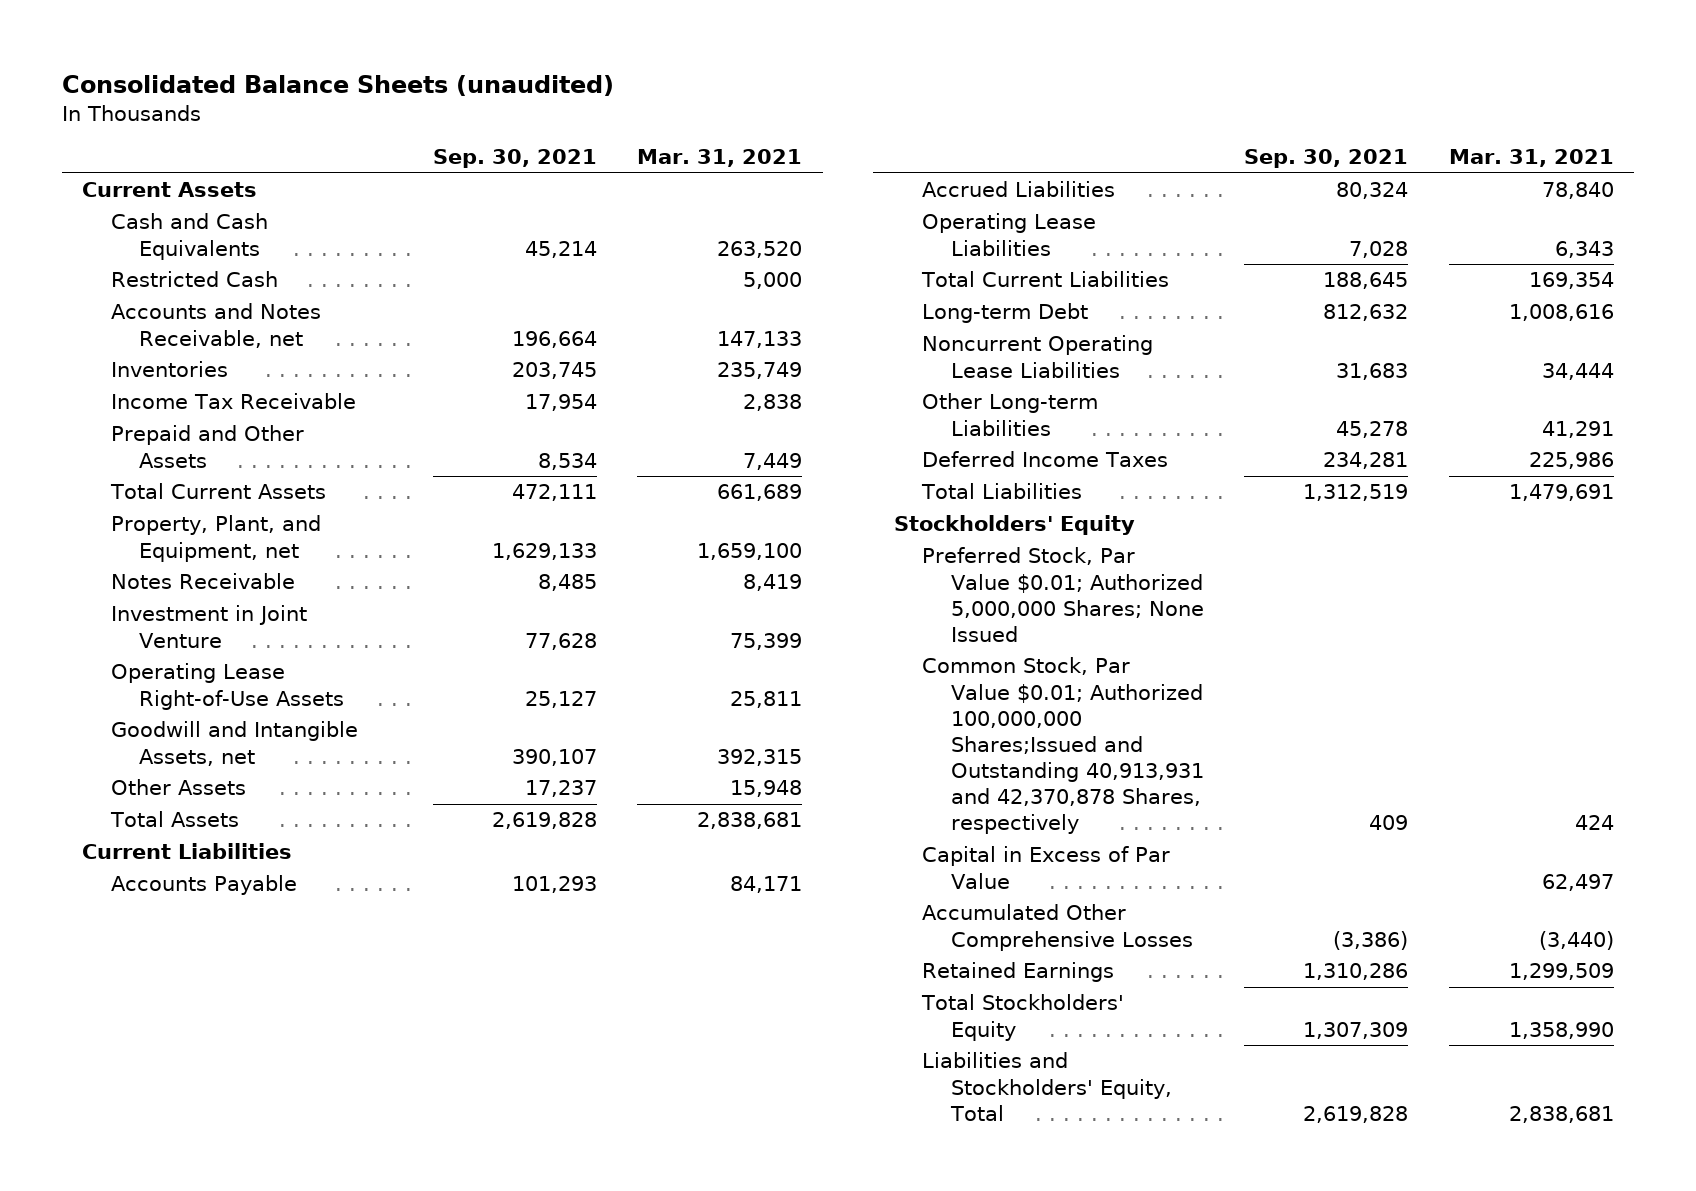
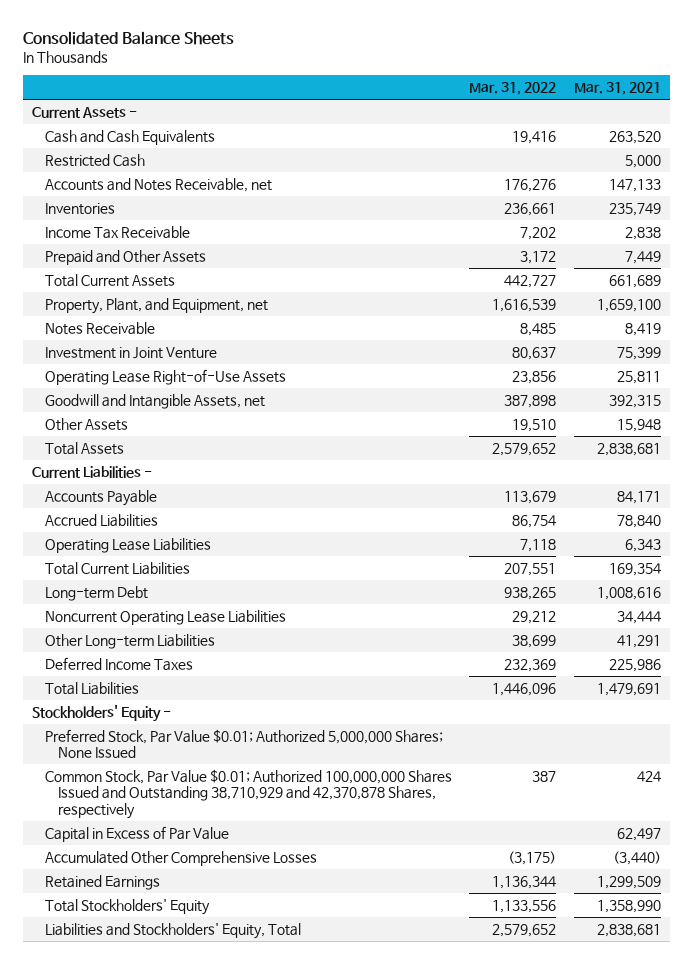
- Consolidated Balance Sheets (unaudited)
+ Consolidated Balance Sheets
- | Sep. 30, 2021 | Mar. 31, 2021
+ | Mar. 31, 2022 | Mar. 31, 2021
- Current Assets
+ Current Assets -
- Current Liabilities
+ Current Liabilities -
- Stockholders' Equity
+ Stockholders' Equity -
- Common Stock, Par Value $0.01; Authorized 100,000,000 Shares;Issued and Outstanding 40,913,931 and 42,370,878 Shares, respectively | 409 | 424
+ Common Stock, Par Value $0.01; Authorized 100,000,000 Shares Issued and Outstanding 38,710,929 and 42,370,878 Shares, respectively | 387 | 424

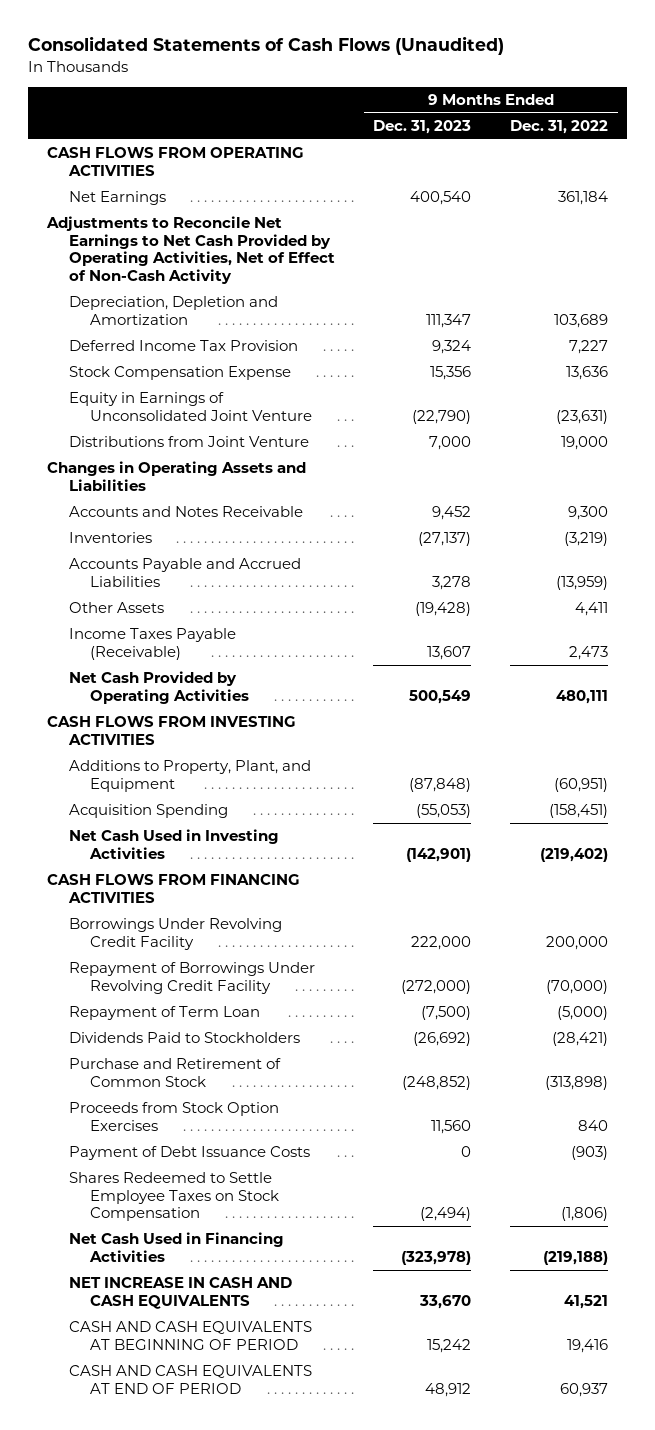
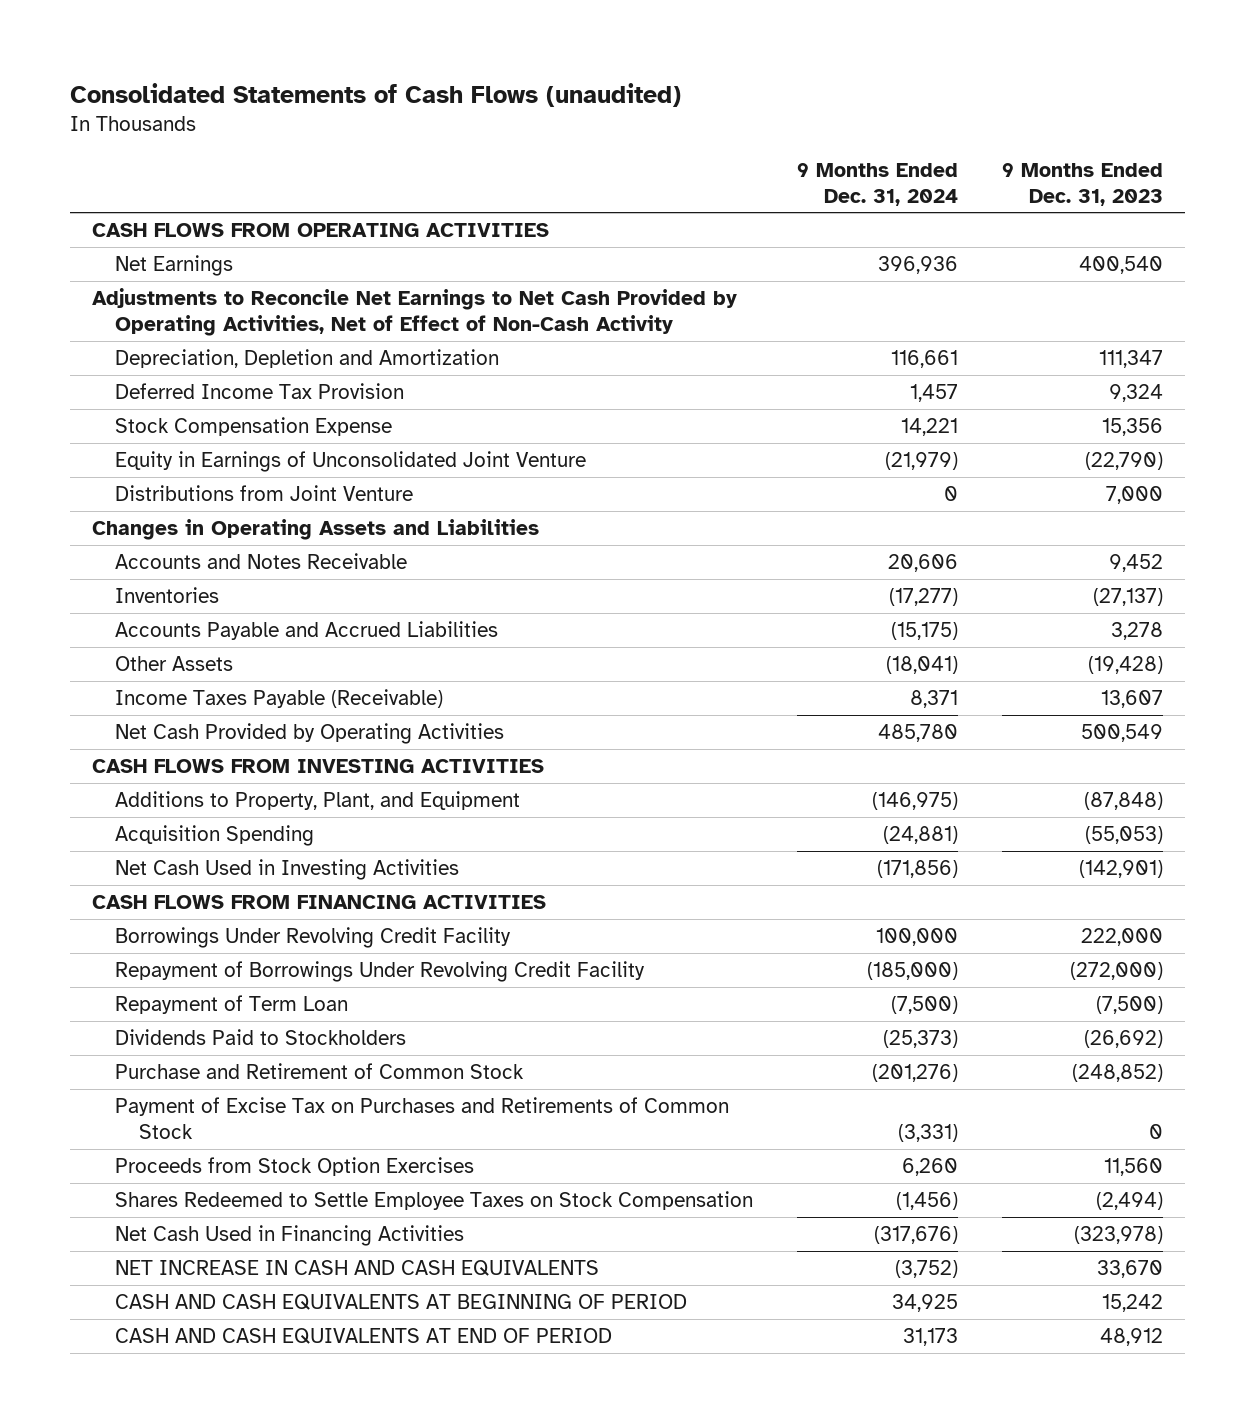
- Consolidated Statements of Cash Flows (Unaudited)
+ Consolidated Statements of Cash Flows (unaudited)
- | 9 Months Ended Dec. 31, 2023 | 9 Months Ended Dec. 31, 2022
+ | 9 Months Ended Dec. 31, 2024 | 9 Months Ended Dec. 31, 2023
+ Payment of Excise Tax on Purchases and Retirements of Common Stock | (3,331) | 0
- Payment of Debt Issuance Costs | 0 | (903)

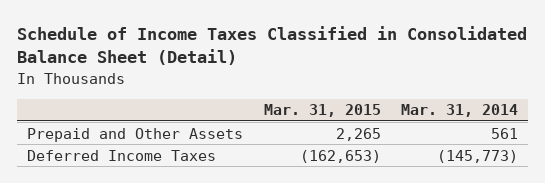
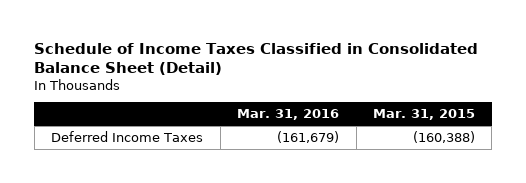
- | Mar. 31, 2015 | Mar. 31, 2014
+ | Mar. 31, 2016 | Mar. 31, 2015
- Prepaid and Other Assets | 2,265 | 561
- Deferred Income Taxes | (162,653) | (145,773)
+ Deferred Income Taxes | (161,679) | (160,388)

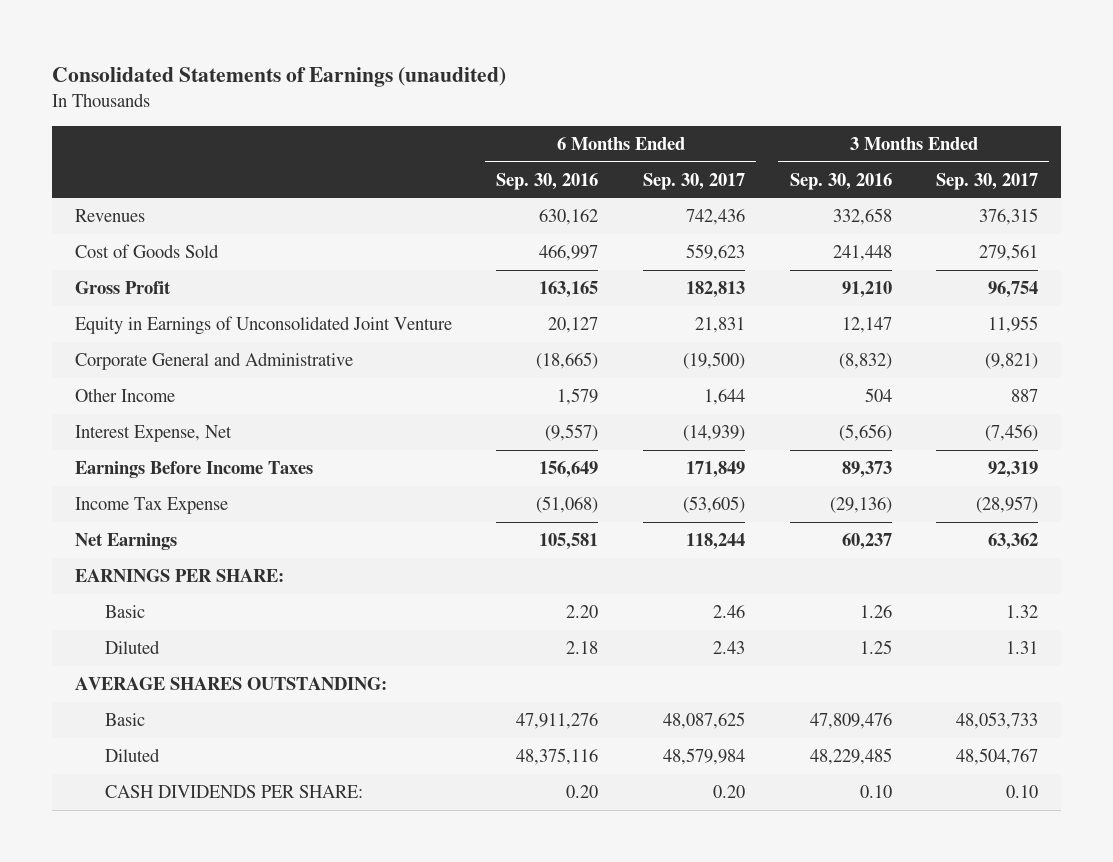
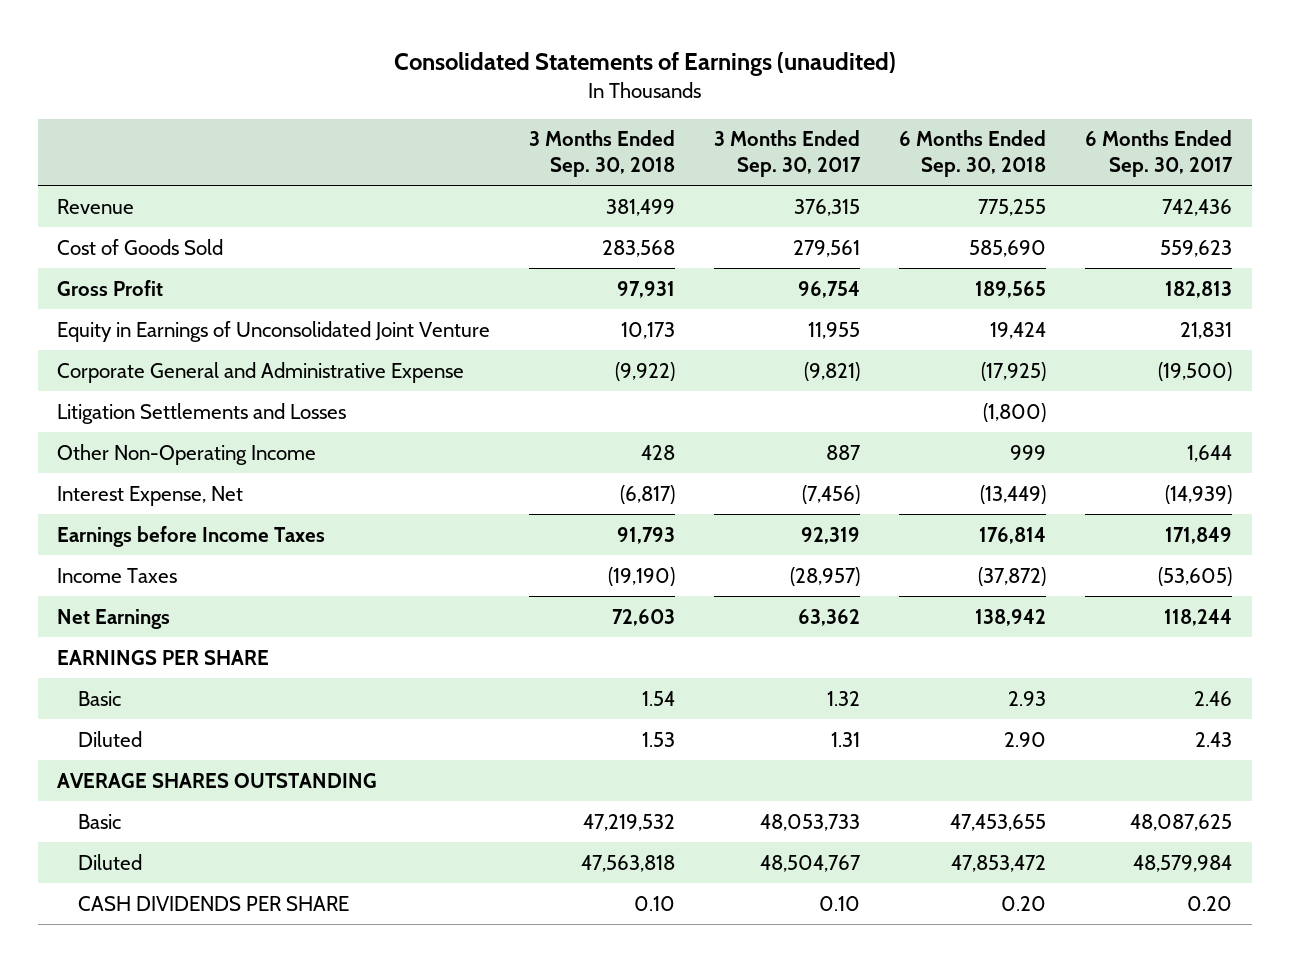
- | 6 Months Ended Sep. 30, 2016 | 6 Months Ended Sep. 30, 2017 | 3 Months Ended Sep. 30, 2016 | 3 Months Ended Sep. 30, 2017
+ | 3 Months Ended Sep. 30, 2018 | 3 Months Ended Sep. 30, 2017 | 6 Months Ended Sep. 30, 2018 | 6 Months Ended Sep. 30, 2017
- Revenues | 630,162 | 742,436 | 332,658 | 376,315
+ Revenue | 381,499 | 376,315 | 775,255 | 742,436
- Corporate General and Administrative | (18,665) | (19,500) | (8,832) | (9,821)
- Other Income | 1,579 | 1,644 | 504 | 887
+ Corporate General and Administrative Expense | (9,922) | (9,821) | (17,925) | (19,500)
+ Litigation Settlements and Losses | | | (1,800) |
+ Other Non-Operating Income | 428 | 887 | 999 | 1,644
- Earnings Before Income Taxes | 156,649 | 171,849 | 89,373 | 92,319
- Income Tax Expense | (51,068) | (53,605) | (29,136) | (28,957)
+ Earnings before Income Taxes | 91,793 | 92,319 | 176,814 | 171,849
+ Income Taxes | (19,190) | (28,957) | (37,872) | (53,605)
- EARNINGS PER SHARE:
+ EARNINGS PER SHARE
- AVERAGE SHARES OUTSTANDING:
+ AVERAGE SHARES OUTSTANDING
- CASH DIVIDENDS PER SHARE: | 0.20 | 0.20 | 0.10 | 0.10
+ CASH DIVIDENDS PER SHARE | 0.10 | 0.10 | 0.20 | 0.20

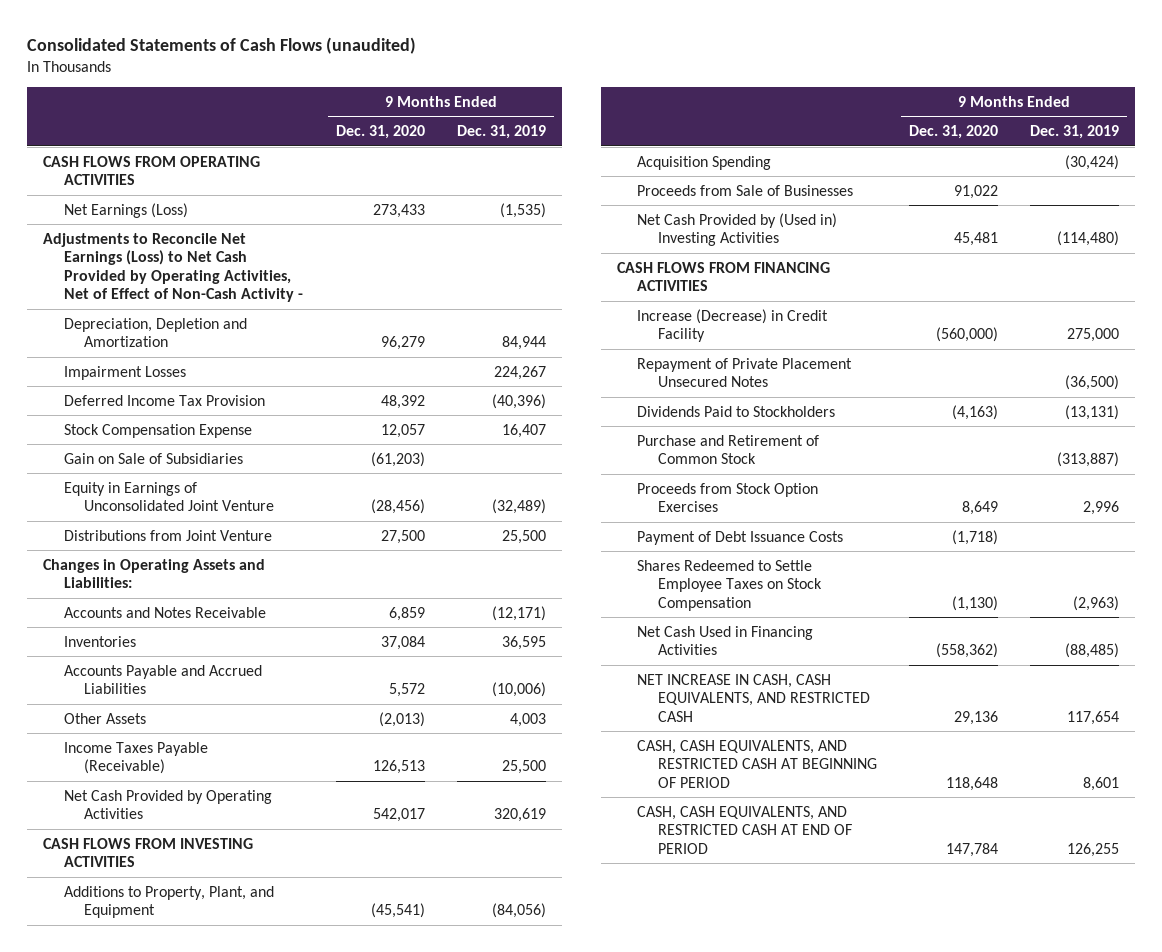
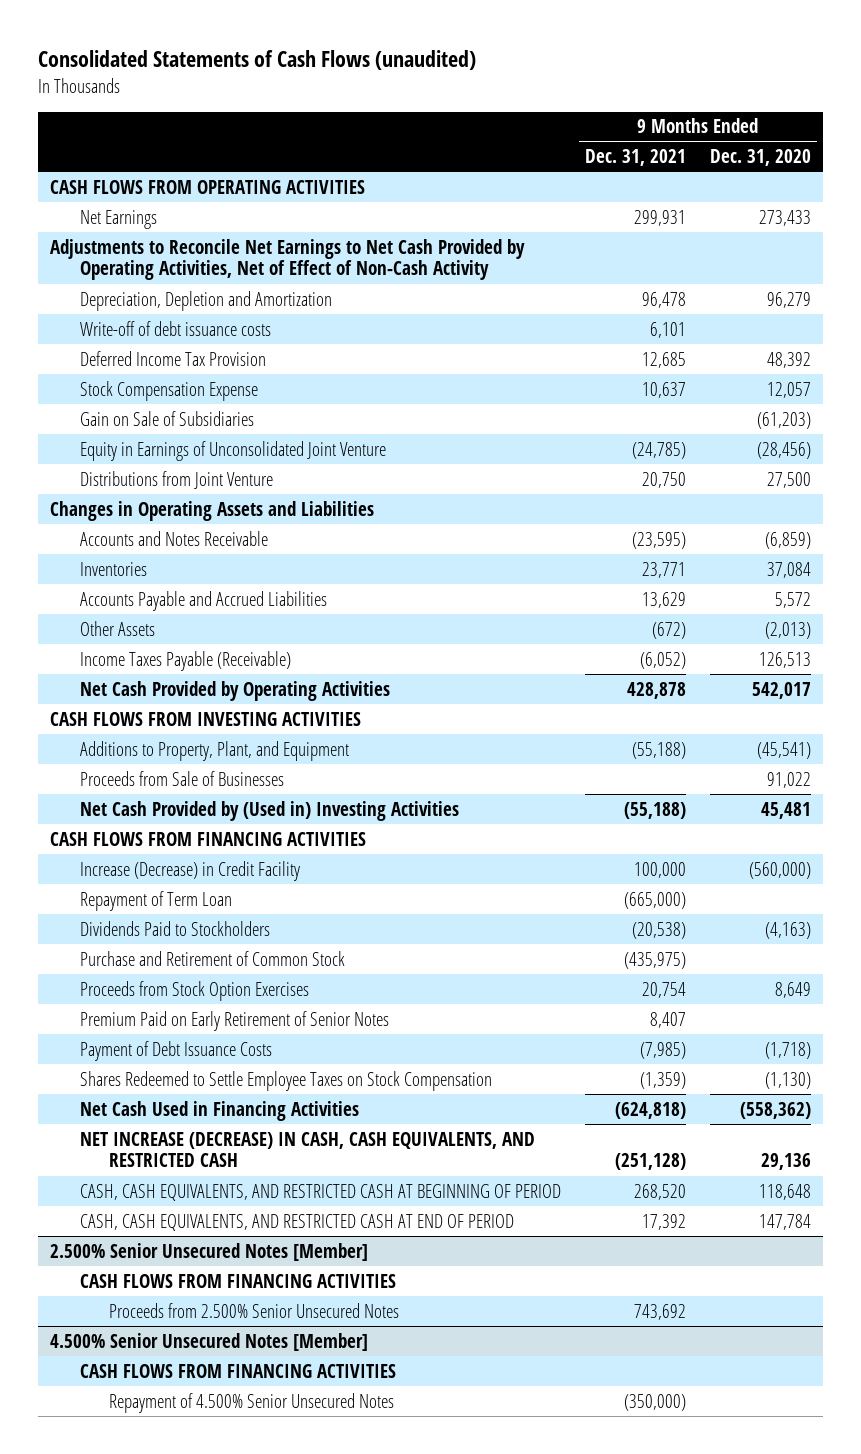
- | 9 Months Ended Dec. 31, 2020 | 9 Months Ended Dec. 31, 2019
+ | 9 Months Ended Dec. 31, 2021 | 9 Months Ended Dec. 31, 2020
- Net Earnings (Loss) | 273,433 | (1,535)
- Adjustments to Reconcile Net Earnings (Loss) to Net Cash Provided by Operating Activities, Net of Effect of Non-Cash Activity -
+ Net Earnings | 299,931 | 273,433
+ Adjustments to Reconcile Net Earnings to Net Cash Provided by Operating Activities, Net of Effect of Non-Cash Activity
- Impairment Losses | | 224,267
+ Write-off of debt issuance costs | 6,101 |
- Changes in Operating Assets and Liabilities:
- Accounts and Notes Receivable | 6,859 | (12,171)
+ Changes in Operating Assets and Liabilities
+ Accounts and Notes Receivable | (23,595) | (6,859)
- Acquisition Spending | | (30,424)
- Repayment of Private Placement Unsecured Notes | | (36,500)
+ Repayment of Term Loan | (665,000) |
+ Premium Paid on Early Retirement of Senior Notes | 8,407 |
- NET INCREASE IN CASH, CASH EQUIVALENTS, AND RESTRICTED CASH | 29,136 | 117,654
+ NET INCREASE (DECREASE) IN CASH, CASH EQUIVALENTS, AND RESTRICTED CASH | (251,128) | 29,136
+ 2.500% Senior Unsecured Notes [Member]
+ CASH FLOWS FROM FINANCING ACTIVITIES
+ Proceeds from 2.500% Senior Unsecured Notes | 743,692 |
+ 4.500% Senior Unsecured Notes [Member]
+ CASH FLOWS FROM FINANCING ACTIVITIES
+ Repayment of 4.500% Senior Unsecured Notes | (350,000) |

